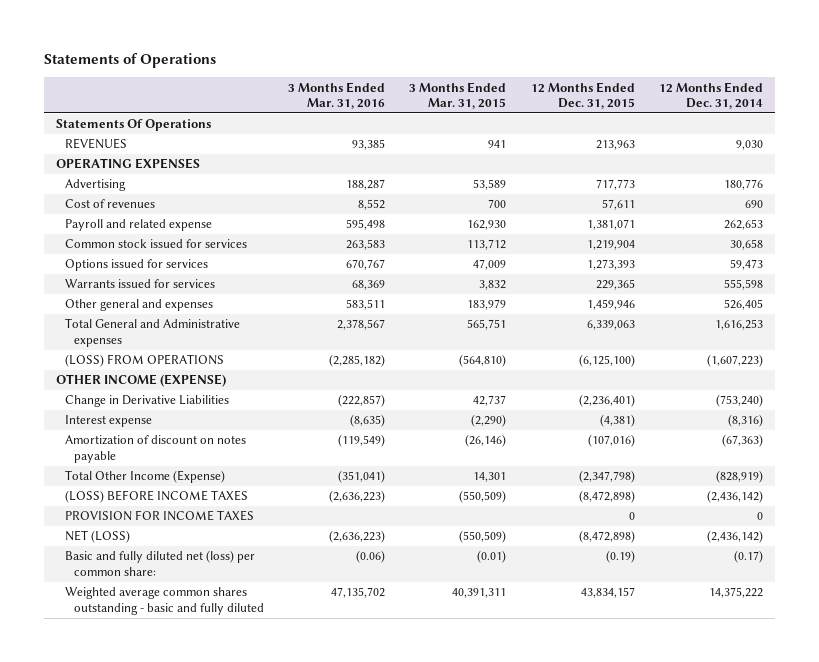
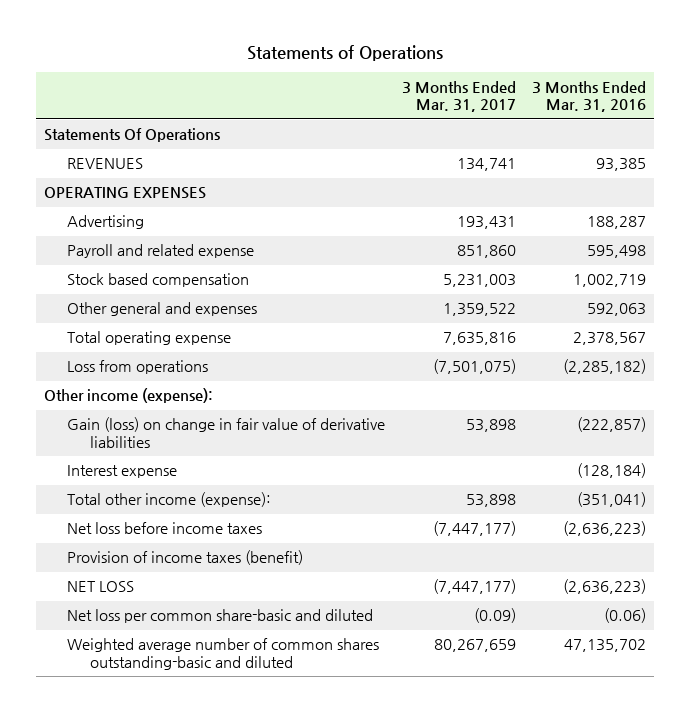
- | 3 Months Ended Mar. 31, 2016 | 3 Months Ended Mar. 31, 2015 | 12 Months Ended Dec. 31, 2015 | 12 Months Ended Dec. 31, 2014
+ | 3 Months Ended Mar. 31, 2017 | 3 Months Ended Mar. 31, 2016
- Cost of revenues | 8,552 | 700 | 57,611 | 690
- Common stock issued for services | 263,583 | 113,712 | 1,219,904 | 30,658
- Options issued for services | 670,767 | 47,009 | 1,273,393 | 59,473
- Warrants issued for services | 68,369 | 3,832 | 229,365 | 555,598
- Other general and expenses | 583,511 | 183,979 | 1,459,946 | 526,405
- Total General and Administrative expenses | 2,378,567 | 565,751 | 6,339,063 | 1,616,253
- (LOSS) FROM OPERATIONS | (2,285,182) | (564,810) | (6,125,100) | (1,607,223)
- OTHER INCOME (EXPENSE)
- Change in Derivative Liabilities | (222,857) | 42,737 | (2,236,401) | (753,240)
- Interest expense | (8,635) | (2,290) | (4,381) | (8,316)
- Amortization of discount on notes payable | (119,549) | (26,146) | (107,016) | (67,363)
- Total Other Income (Expense) | (351,041) | 14,301 | (2,347,798) | (828,919)
- (LOSS) BEFORE INCOME TAXES | (2,636,223) | (550,509) | (8,472,898) | (2,436,142)
- PROVISION FOR INCOME TAXES | | | 0 | 0
- NET (LOSS) | (2,636,223) | (550,509) | (8,472,898) | (2,436,142)
- Basic and fully diluted net (loss) per common share: | (0.06) | (0.01) | (0.19) | (0.17)
- Weighted average common shares outstanding - basic and fully diluted | 47,135,702 | 40,391,311 | 43,834,157 | 14,375,222
+ Stock based compensation | 5,231,003 | 1,002,719
+ Other general and expenses | 1,359,522 | 592,063
+ Total operating expense | 7,635,816 | 2,378,567
+ Loss from operations | (7,501,075) | (2,285,182)
+ Other income (expense):
+ Gain (loss) on change in fair value of derivative liabilities | 53,898 | (222,857)
+ Interest expense | | (128,184)
+ Total other income (expense): | 53,898 | (351,041)
+ Net loss before income taxes | (7,447,177) | (2,636,223)
+ Provision of income taxes (benefit)
+ NET LOSS | (7,447,177) | (2,636,223)
+ Net loss per common share-basic and diluted | (0.09) | (0.06)
+ Weighted average number of common shares outstanding-basic and diluted | 80,267,659 | 47,135,702

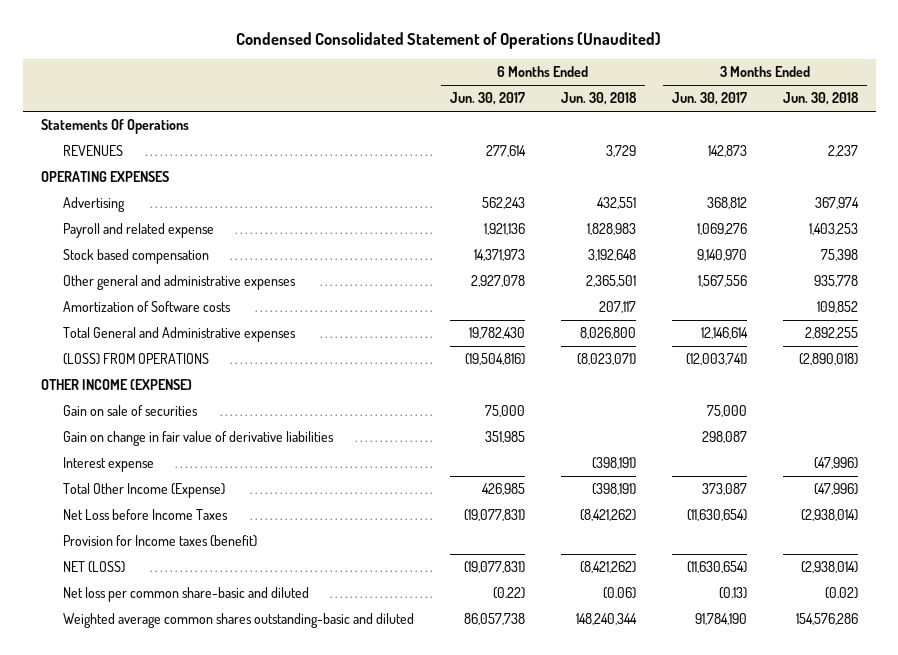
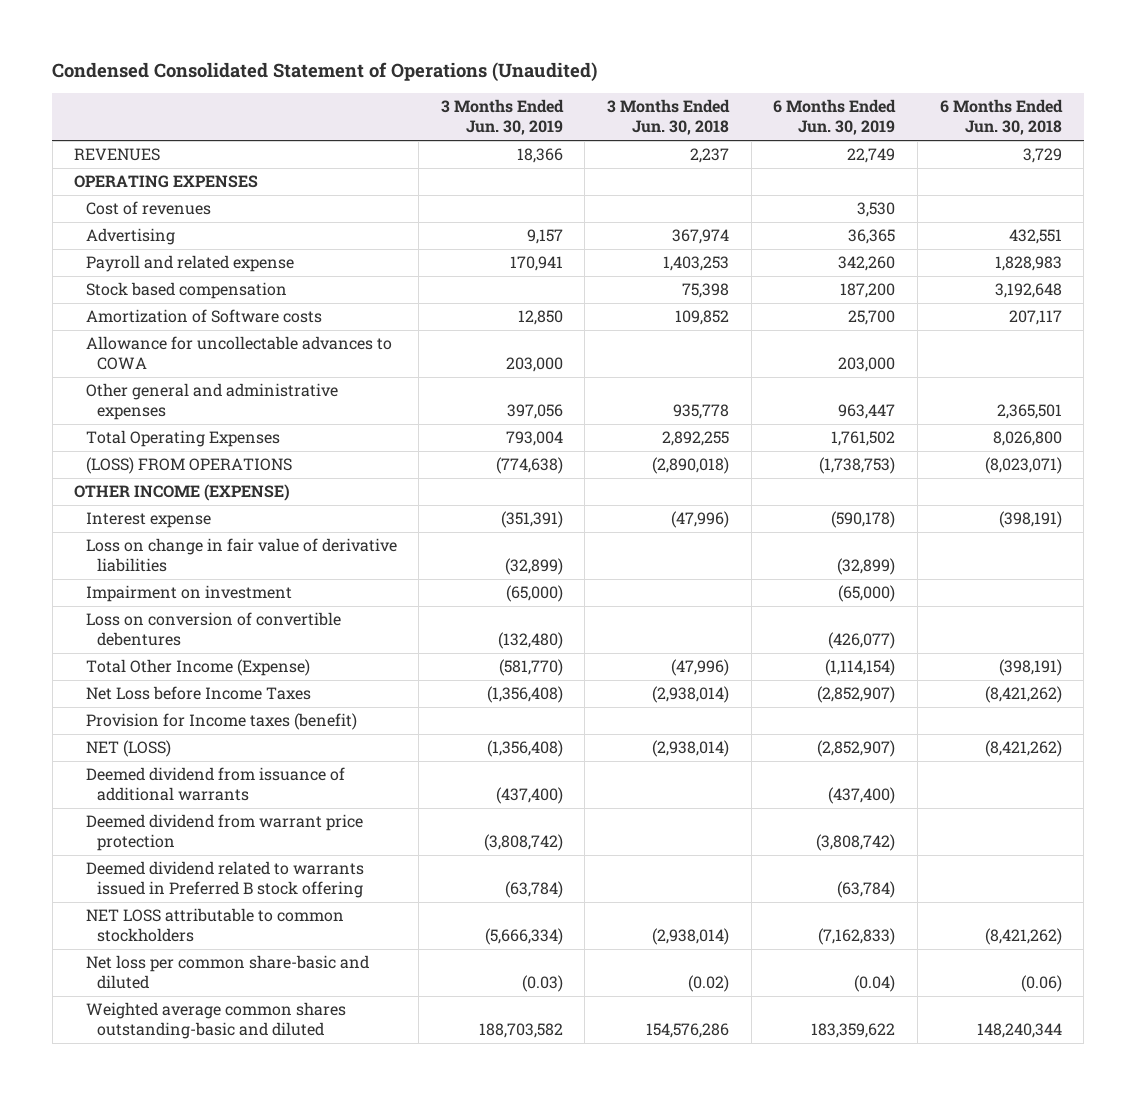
- | 6 Months Ended Jun. 30, 2017 | 6 Months Ended Jun. 30, 2018 | 3 Months Ended Jun. 30, 2017 | 3 Months Ended Jun. 30, 2018
+ | 3 Months Ended Jun. 30, 2019 | 3 Months Ended Jun. 30, 2018 | 6 Months Ended Jun. 30, 2019 | 6 Months Ended Jun. 30, 2018
- Statements Of Operations
+ Cost of revenues | | | 3,530 |
- Total General and Administrative expenses | 19,782,430 | 8,026,800 | 12,146,614 | 2,892,255
+ Allowance for uncollectable advances to COWA | 203,000 | | 203,000 |
moved down: Other general and administrative expenses | 397,056 | 935,778 | 963,447 | 2,365,501
+ Total Operating Expenses | 793,004 | 2,892,255 | 1,761,502 | 8,026,800
- Gain on sale of securities | 75,000 | | 75,000 |
- Gain on change in fair value of derivative liabilities | 351,985 | | 298,087 |
+ Loss on change in fair value of derivative liabilities | (32,899) | | (32,899) |
+ Impairment on investment | (65,000) | | (65,000) |
+ Loss on conversion of convertible debentures | (132,480) | | (426,077) |
+ Deemed dividend from issuance of additional warrants | (437,400) | | (437,400) |
+ Deemed dividend from warrant price protection | (3,808,742) | | (3,808,742) |
+ Deemed dividend related to warrants issued in Preferred B stock offering | (63,784) | | (63,784) |
+ NET LOSS attributable to common stockholders | (5,666,334) | (2,938,014) | (7,162,833) | (8,421,262)

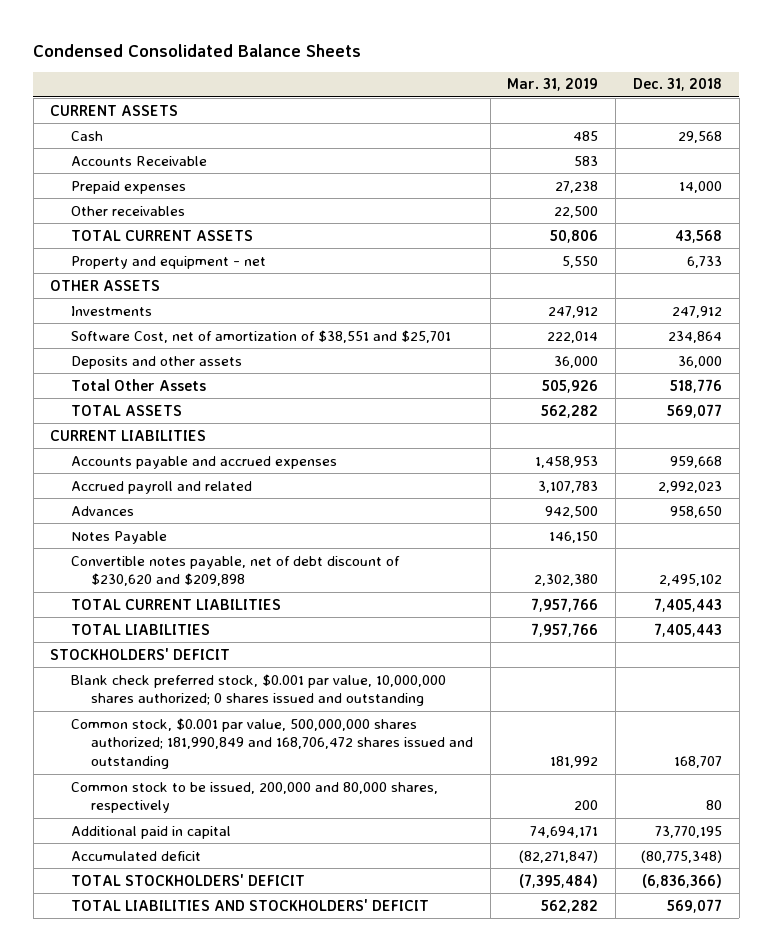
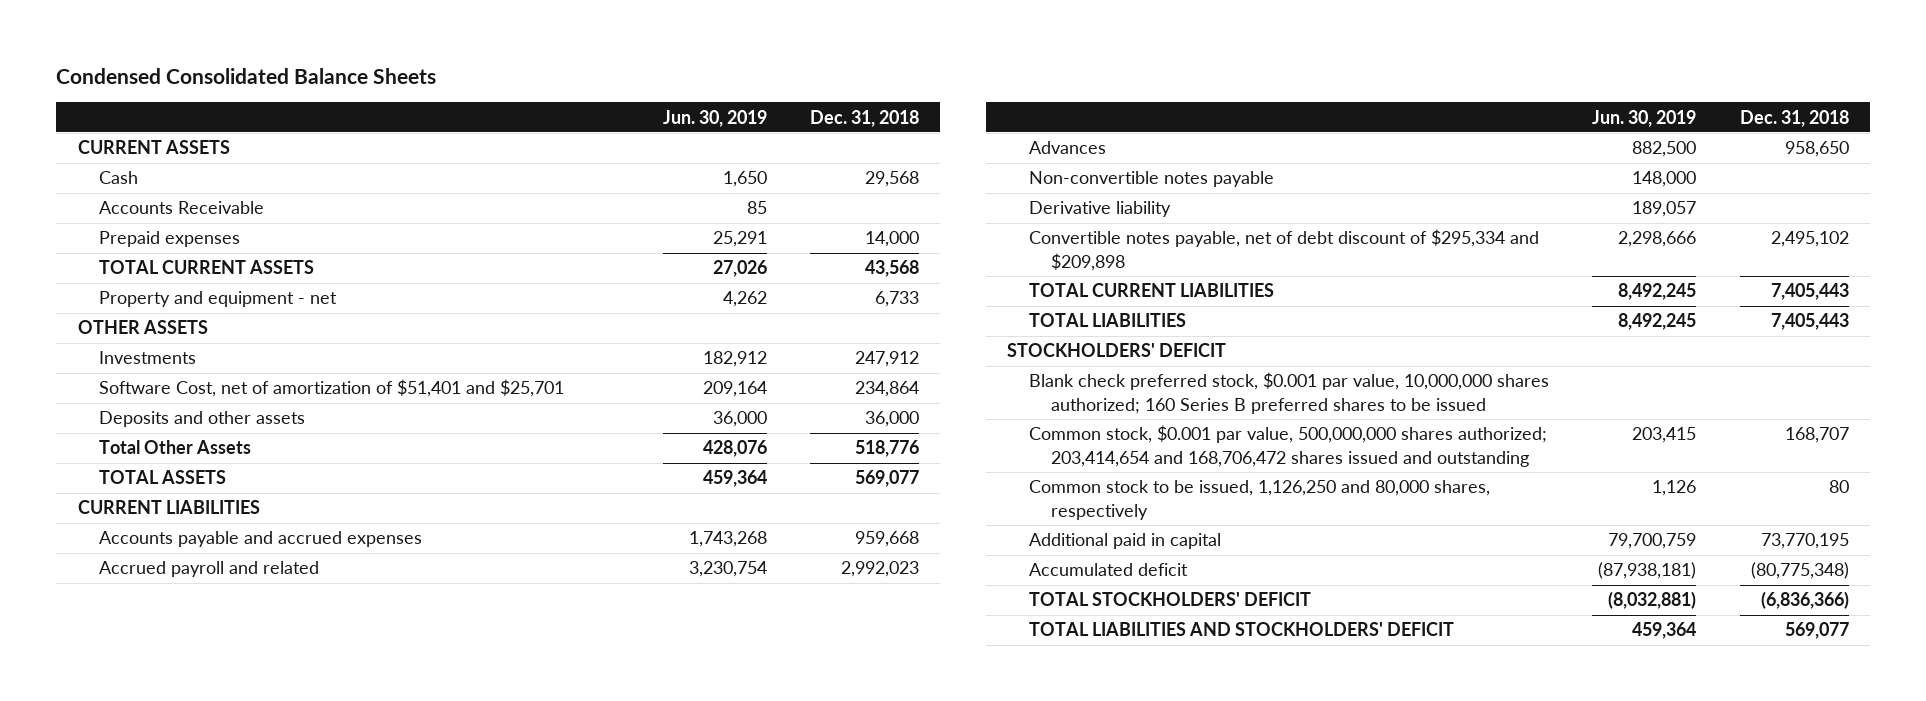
- | Mar. 31, 2019 | Dec. 31, 2018
+ | Jun. 30, 2019 | Dec. 31, 2018
- Other receivables | 22,500 |
- Software Cost, net of amortization of $38,551 and $25,701 | 222,014 | 234,864
+ Software Cost, net of amortization of $51,401 and $25,701 | 209,164 | 234,864
- Notes Payable | 146,150 |
- Convertible notes payable, net of debt discount of $230,620 and $209,898 | 2,302,380 | 2,495,102
+ Non-convertible notes payable | 148,000 |
+ Derivative liability | 189,057 |
+ Convertible notes payable, net of debt discount of $295,334 and $209,898 | 2,298,666 | 2,495,102
- Blank check preferred stock, $0.001 par value, 10,000,000 shares authorized; 0 shares issued and outstanding
- Common stock, $0.001 par value, 500,000,000 shares authorized; 181,990,849 and 168,706,472 shares issued and outstanding | 181,992 | 168,707
- Common stock to be issued, 200,000 and 80,000 shares, respectively | 200 | 80
+ Blank check preferred stock, $0.001 par value, 10,000,000 shares authorized; 160 Series B preferred shares to be issued
+ Common stock, $0.001 par value, 500,000,000 shares authorized; 203,414,654 and 168,706,472 shares issued and outstanding | 203,415 | 168,707
+ Common stock to be issued, 1,126,250 and 80,000 shares, respectively | 1,126 | 80

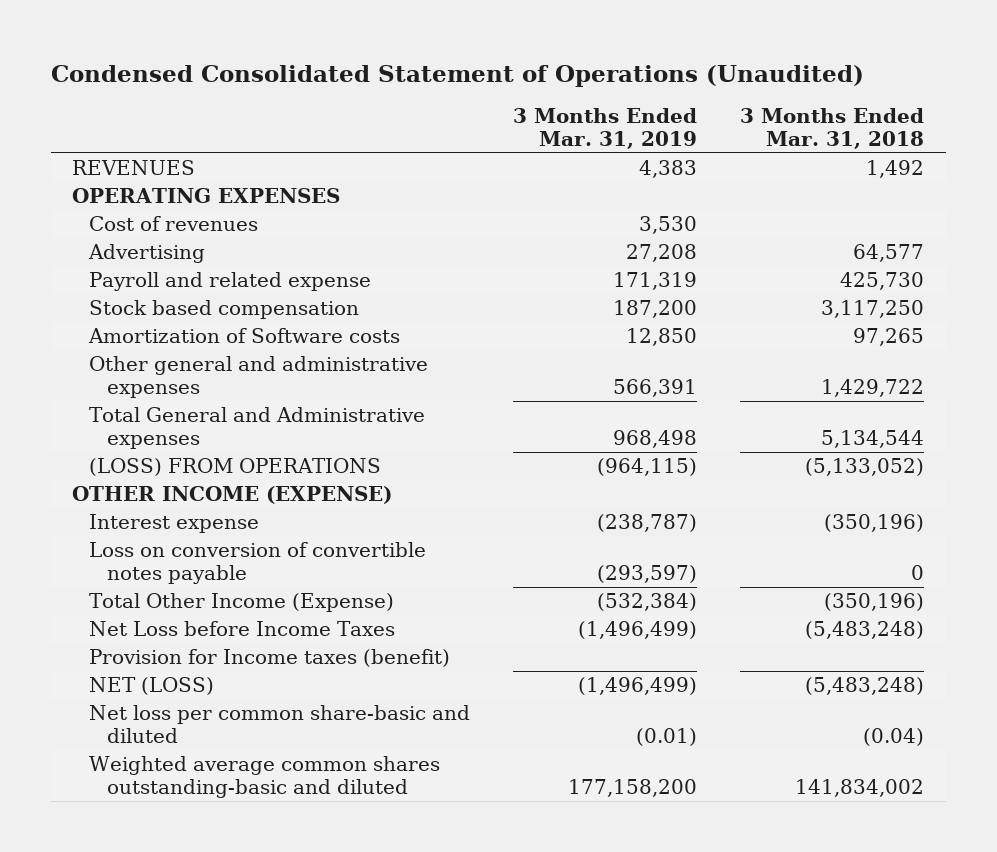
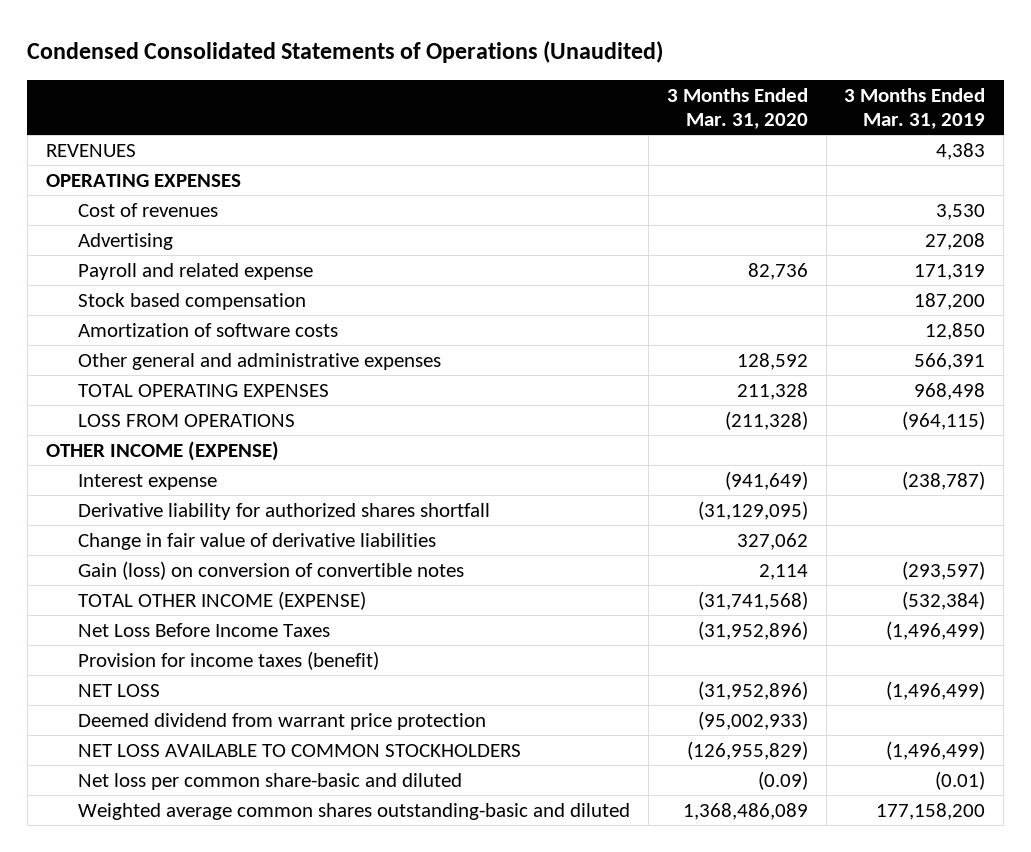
- Condensed Consolidated Statement of Operations (Unaudited)
+ Condensed Consolidated Statements of Operations (Unaudited)
- | 3 Months Ended Mar. 31, 2019 | 3 Months Ended Mar. 31, 2018
+ | 3 Months Ended Mar. 31, 2020 | 3 Months Ended Mar. 31, 2019
- Amortization of Software costs | 12,850 | 97,265
+ Amortization of software costs | | 12,850
- Total General and Administrative expenses | 968,498 | 5,134,544
- (LOSS) FROM OPERATIONS | (964,115) | (5,133,052)
+ TOTAL OPERATING EXPENSES | 211,328 | 968,498
+ LOSS FROM OPERATIONS | (211,328) | (964,115)
- Loss on conversion of convertible notes payable | (293,597) | 0
- Total Other Income (Expense) | (532,384) | (350,196)
- Net Loss before Income Taxes | (1,496,499) | (5,483,248)
- Provision for Income taxes (benefit)
- NET (LOSS) | (1,496,499) | (5,483,248)
+ Derivative liability for authorized shares shortfall | (31,129,095) |
+ Change in fair value of derivative liabilities | 327,062 |
+ Gain (loss) on conversion of convertible notes | 2,114 | (293,597)
+ TOTAL OTHER INCOME (EXPENSE) | (31,741,568) | (532,384)
+ Net Loss Before Income Taxes | (31,952,896) | (1,496,499)
+ Provision for income taxes (benefit)
+ NET LOSS | (31,952,896) | (1,496,499)
+ Deemed dividend from warrant price protection | (95,002,933) |
+ NET LOSS AVAILABLE TO COMMON STOCKHOLDERS | (126,955,829) | (1,496,499)

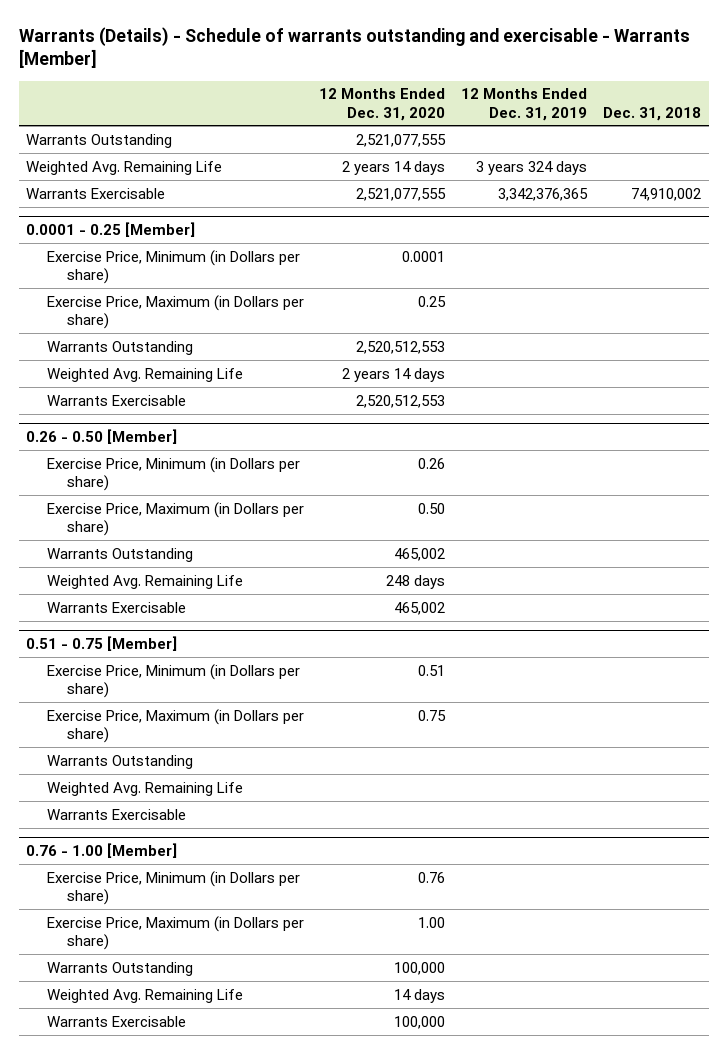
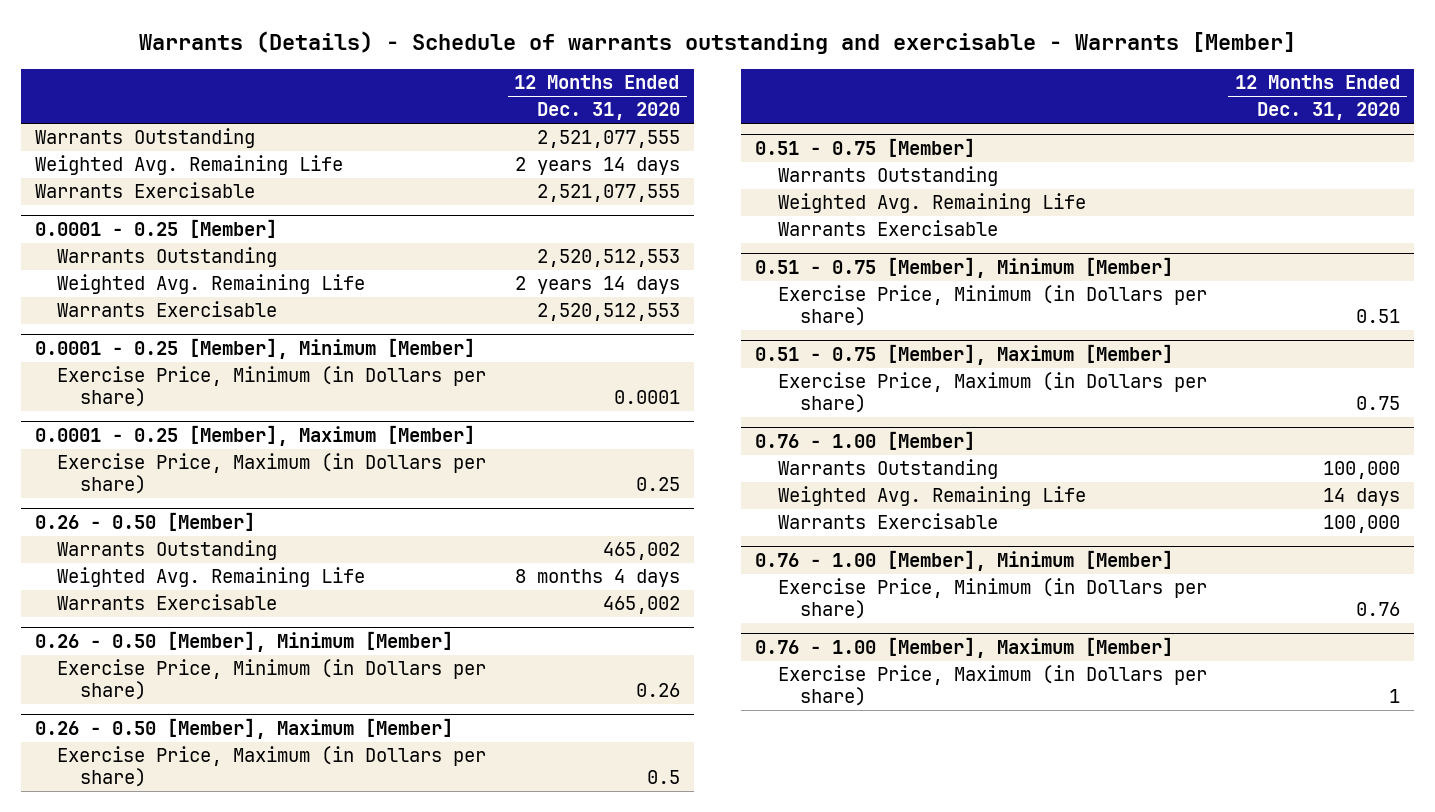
- | 12 Months Ended Dec. 31, 2020 | 12 Months Ended Dec. 31, 2019 | Dec. 31, 2018
+ | 12 Months Ended Dec. 31, 2020
@ 0.0001 - 0.25 [Member]
- Exercise Price, Minimum (in Dollars per share) | 0.0001 | |
- Exercise Price, Maximum (in Dollars per share) | 0.25 | |
+ 0.0001 - 0.25 [Member], Minimum [Member]
+ Exercise Price, Minimum (in Dollars per share) | 0.0001
+ 0.0001 - 0.25 [Member], Maximum [Member]
+ Exercise Price, Maximum (in Dollars per share) | 0.25
@ 0.26 - 0.50 [Member]
- Exercise Price, Minimum (in Dollars per share) | 0.26 | |
- Exercise Price, Maximum (in Dollars per share) | 0.50 | |
- Weighted Avg. Remaining Life | 248 days | |
+ Weighted Avg. Remaining Life | 8 months 4 days
+ 0.26 - 0.50 [Member], Minimum [Member]
+ Exercise Price, Minimum (in Dollars per share) | 0.26
+ 0.26 - 0.50 [Member], Maximum [Member]
+ Exercise Price, Maximum (in Dollars per share) | 0.5
@ 0.51 - 0.75 [Member]
- Exercise Price, Minimum (in Dollars per share) | 0.51 | |
- Exercise Price, Maximum (in Dollars per share) | 0.75 | |
+ 0.51 - 0.75 [Member], Minimum [Member]
+ Exercise Price, Minimum (in Dollars per share) | 0.51
+ 0.51 - 0.75 [Member], Maximum [Member]
+ Exercise Price, Maximum (in Dollars per share) | 0.75
@ 0.76 - 1.00 [Member]
- Exercise Price, Minimum (in Dollars per share) | 0.76 | |
- Exercise Price, Maximum (in Dollars per share) | 1.00 | |
+ 0.76 - 1.00 [Member], Minimum [Member]
+ Exercise Price, Minimum (in Dollars per share) | 0.76
+ 0.76 - 1.00 [Member], Maximum [Member]
+ Exercise Price, Maximum (in Dollars per share) | 1

